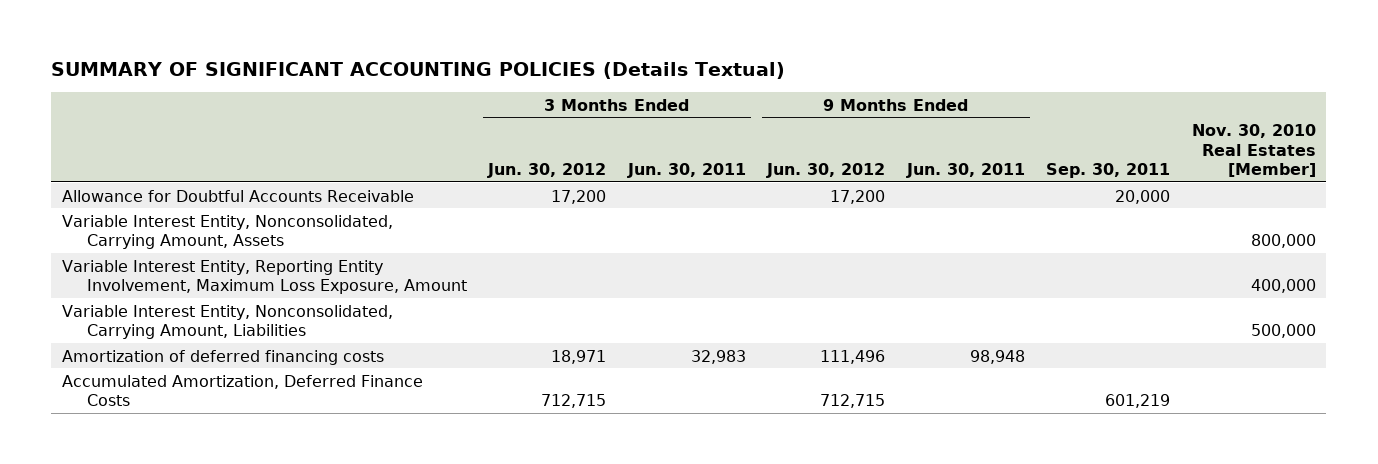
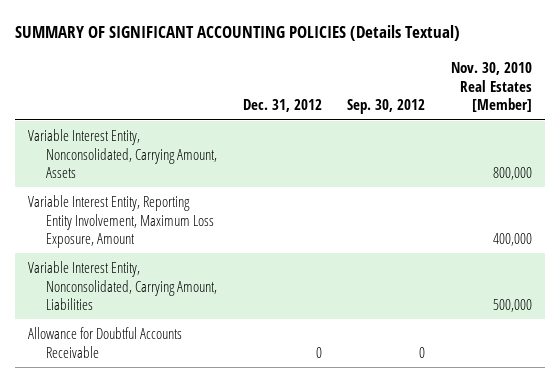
- | 3 Months Ended Jun. 30, 2012 | 3 Months Ended Jun. 30, 2011 | 9 Months Ended Jun. 30, 2012 | 9 Months Ended Jun. 30, 2011 | Sep. 30, 2011 | Nov. 30, 2010 Real Estates [Member]
+ | Dec. 31, 2012 | Sep. 30, 2012 | Nov. 30, 2010 Real Estates [Member]
- Amortization of deferred financing costs | 18,971 | 32,983 | 111,496 | 98,948 | |
- Accumulated Amortization, Deferred Finance Costs | 712,715 | | 712,715 | | 601,219 |
moved down: Allowance for Doubtful Accounts Receivable | 0 | 0 |

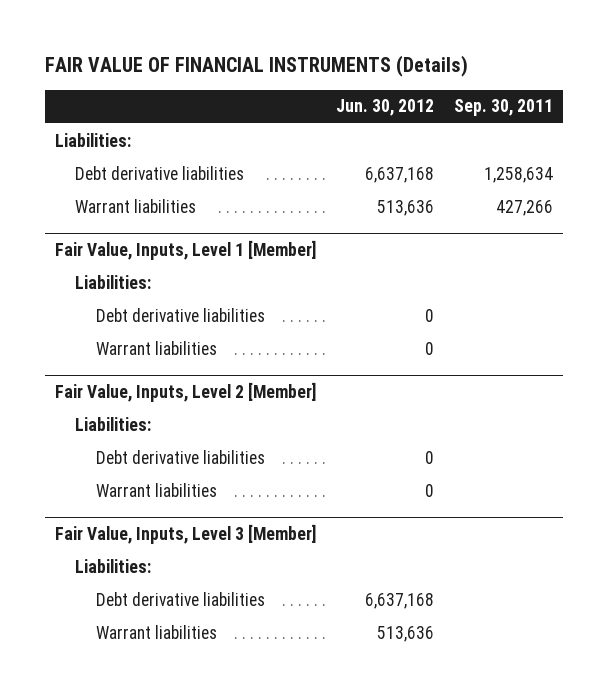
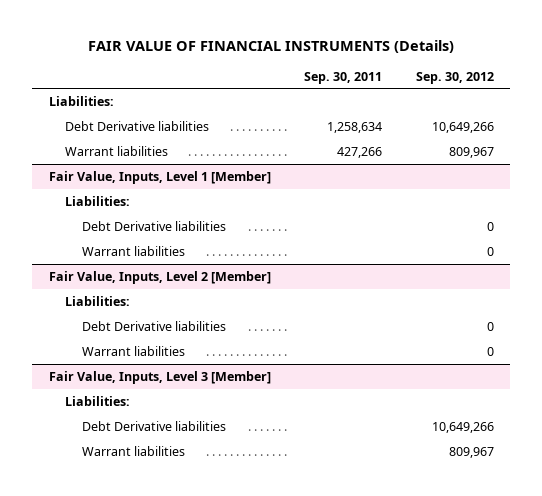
- | Jun. 30, 2012 | Sep. 30, 2011
+ | Sep. 30, 2011 | Sep. 30, 2012
- Debt derivative liabilities | 6,637,168 | 1,258,634
+ Debt Derivative liabilities | 1,258,634 | 10,649,266
@ Fair Value, Inputs, Level 1 [Member]
- Debt derivative liabilities | 0 |
+ Debt Derivative liabilities | | 0
@ Fair Value, Inputs, Level 2 [Member]
- Debt derivative liabilities | 0 |
+ Debt Derivative liabilities | | 0
@ Fair Value, Inputs, Level 3 [Member]
- Debt derivative liabilities | 6,637,168 |
+ Debt Derivative liabilities | | 10,649,266

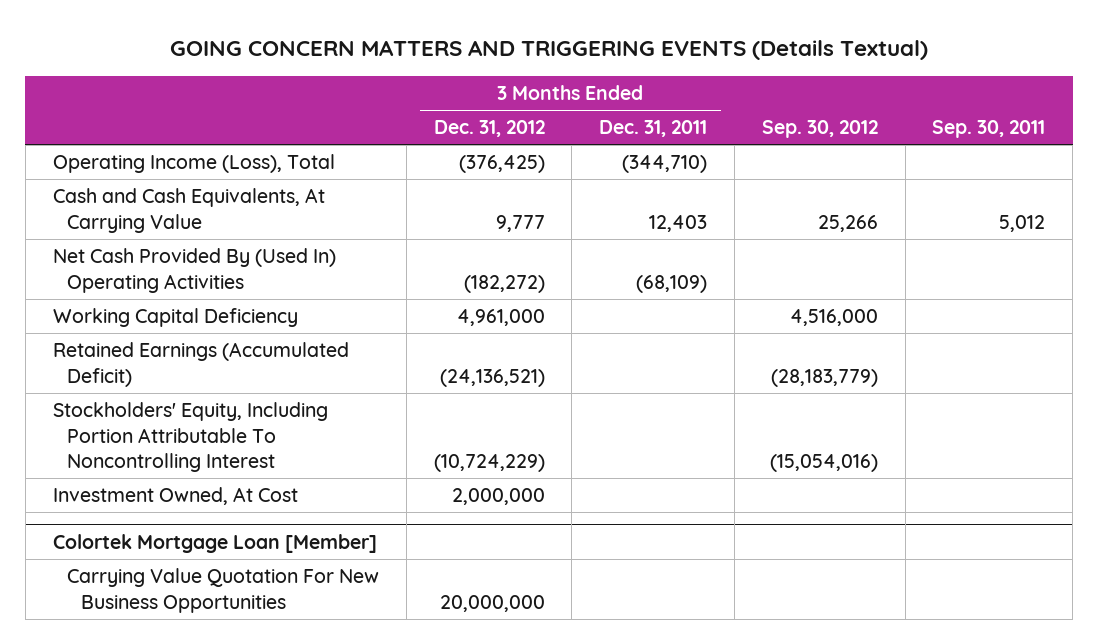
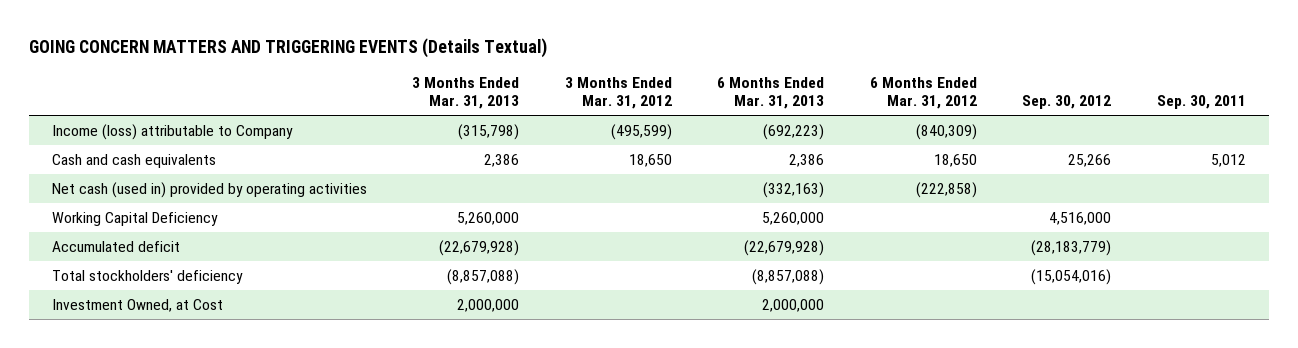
- | 3 Months Ended Dec. 31, 2012 | 3 Months Ended Dec. 31, 2011 | Sep. 30, 2012 | Sep. 30, 2011
+ | 3 Months Ended Mar. 31, 2013 | 3 Months Ended Mar. 31, 2012 | 6 Months Ended Mar. 31, 2013 | 6 Months Ended Mar. 31, 2012 | Sep. 30, 2012 | Sep. 30, 2011
- Operating Income (Loss), Total | (376,425) | (344,710) | |
- Cash and Cash Equivalents, At Carrying Value | 9,777 | 12,403 | 25,266 | 5,012
- Net Cash Provided By (Used In) Operating Activities | (182,272) | (68,109) | |
+ Income (loss) attributable to Company | (315,798) | (495,599) | (692,223) | (840,309) | |
+ Cash and cash equivalents | 2,386 | 18,650 | 2,386 | 18,650 | 25,266 | 5,012
+ Net cash (used in) provided by operating activities | | | (332,163) | (222,858) | |
- Retained Earnings (Accumulated Deficit) | (24,136,521) | | (28,183,779) |
- Stockholders' Equity, Including Portion Attributable To Noncontrolling Interest | (10,724,229) | | (15,054,016) |
- Investment Owned, At Cost | 2,000,000 | | |
- Colortek Mortgage Loan [Member]
- Carrying Value Quotation For New Business Opportunities | 20,000,000 | | |
+ Accumulated deficit | (22,679,928) | | (22,679,928) | | (28,183,779) |
+ Total stockholders' deficiency | (8,857,088) | | (8,857,088) | | (15,054,016) |
+ Investment Owned, at Cost | 2,000,000 | | 2,000,000 | | |

